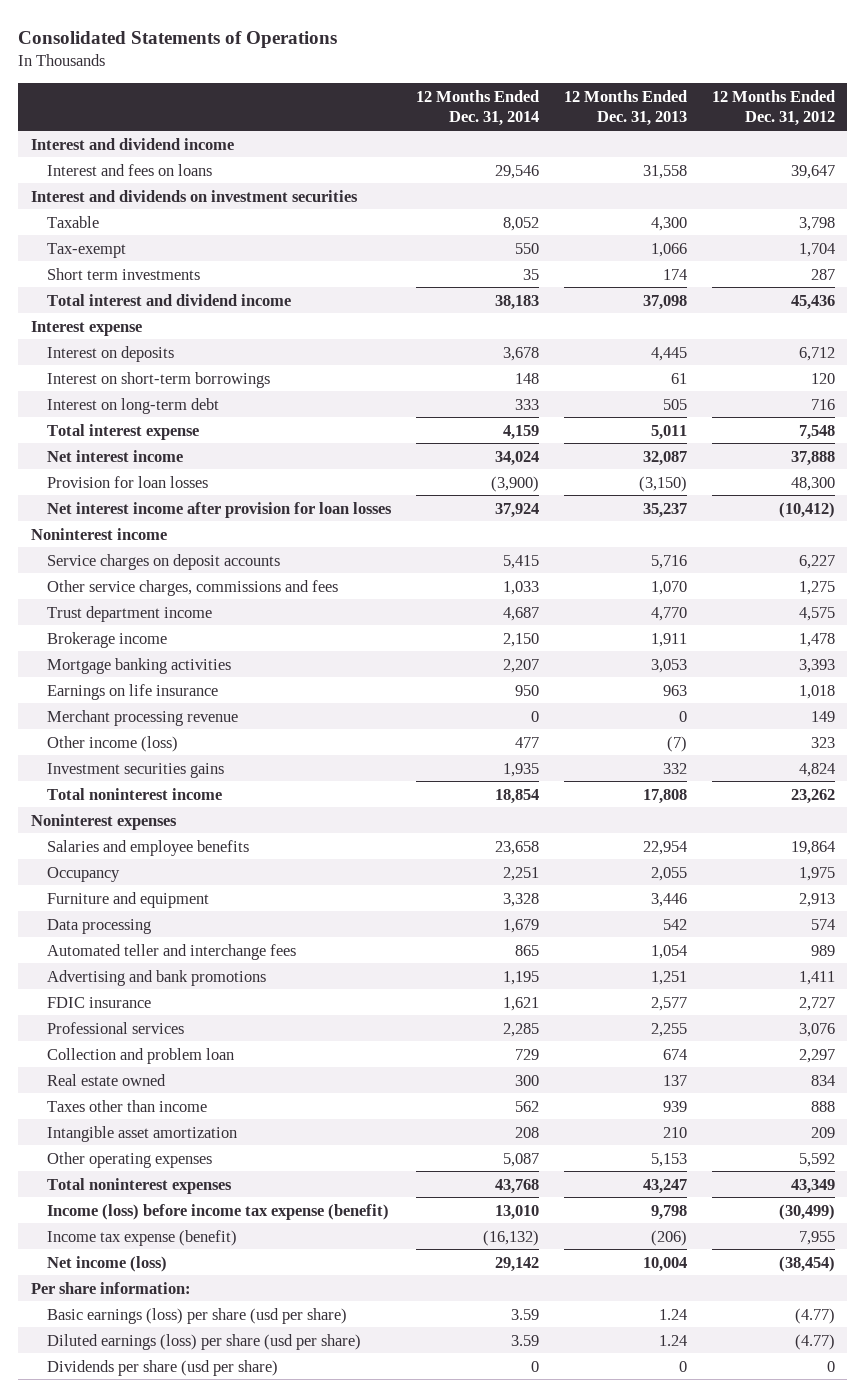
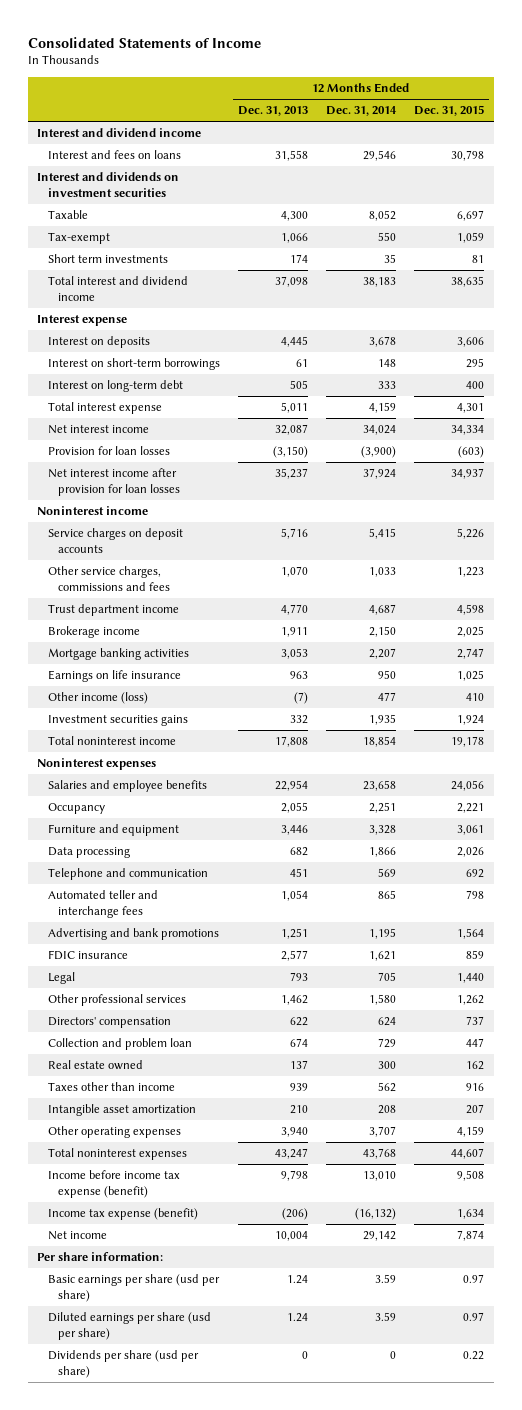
- Consolidated Statements of Operations
+ Consolidated Statements of Income
- | 12 Months Ended Dec. 31, 2014 | 12 Months Ended Dec. 31, 2013 | 12 Months Ended Dec. 31, 2012
+ | 12 Months Ended Dec. 31, 2013 | 12 Months Ended Dec. 31, 2014 | 12 Months Ended Dec. 31, 2015
- Merchant processing revenue | 0 | 0 | 149
- Data processing | 1,679 | 542 | 574
+ Data processing | 682 | 1,866 | 2,026
+ Telephone and communication | 451 | 569 | 692
- Professional services | 2,285 | 2,255 | 3,076
+ Legal | 793 | 705 | 1,440
+ Other professional services | 1,462 | 1,580 | 1,262
+ Directors' compensation | 622 | 624 | 737
- Other operating expenses | 5,087 | 5,153 | 5,592
+ Other operating expenses | 3,940 | 3,707 | 4,159
- Income (loss) before income tax expense (benefit) | 13,010 | 9,798 | (30,499)
+ Income before income tax expense (benefit) | 9,798 | 13,010 | 9,508
- Net income (loss) | 29,142 | 10,004 | (38,454)
+ Net income | 10,004 | 29,142 | 7,874
- Basic earnings (loss) per share (usd per share) | 3.59 | 1.24 | (4.77)
- Diluted earnings (loss) per share (usd per share) | 3.59 | 1.24 | (4.77)
+ Basic earnings per share (usd per share) | 1.24 | 3.59 | 0.97
+ Diluted earnings per share (usd per share) | 1.24 | 3.59 | 0.97

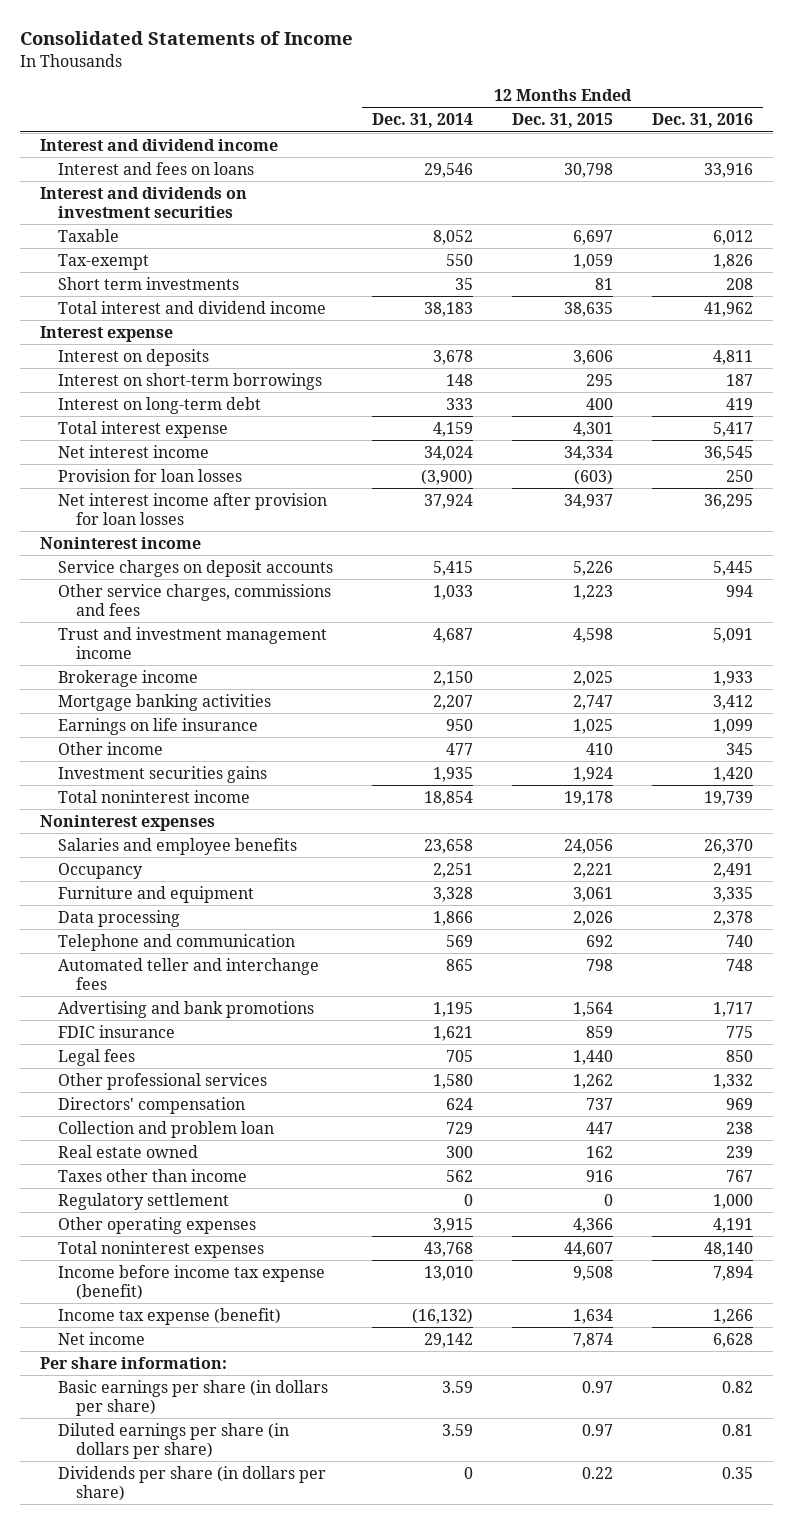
- | 12 Months Ended Dec. 31, 2013 | 12 Months Ended Dec. 31, 2014 | 12 Months Ended Dec. 31, 2015
+ | 12 Months Ended Dec. 31, 2014 | 12 Months Ended Dec. 31, 2015 | 12 Months Ended Dec. 31, 2016
- Trust department income | 4,770 | 4,687 | 4,598
+ Trust and investment management income | 4,687 | 4,598 | 5,091
- Other income (loss) | (7) | 477 | 410
+ Other income | 477 | 410 | 345
- Legal | 793 | 705 | 1,440
+ Legal fees | 705 | 1,440 | 850
- Intangible asset amortization | 210 | 208 | 207
- Other operating expenses | 3,940 | 3,707 | 4,159
+ Regulatory settlement | 0 | 0 | 1,000
+ Other operating expenses | 3,915 | 4,366 | 4,191
- Basic earnings per share (usd per share) | 1.24 | 3.59 | 0.97
- Diluted earnings per share (usd per share) | 1.24 | 3.59 | 0.97
- Dividends per share (usd per share) | 0 | 0 | 0.22
+ Basic earnings per share (in dollars per share) | 3.59 | 0.97 | 0.82
+ Diluted earnings per share (in dollars per share) | 3.59 | 0.97 | 0.81
+ Dividends per share (in dollars per share) | 0 | 0.22 | 0.35

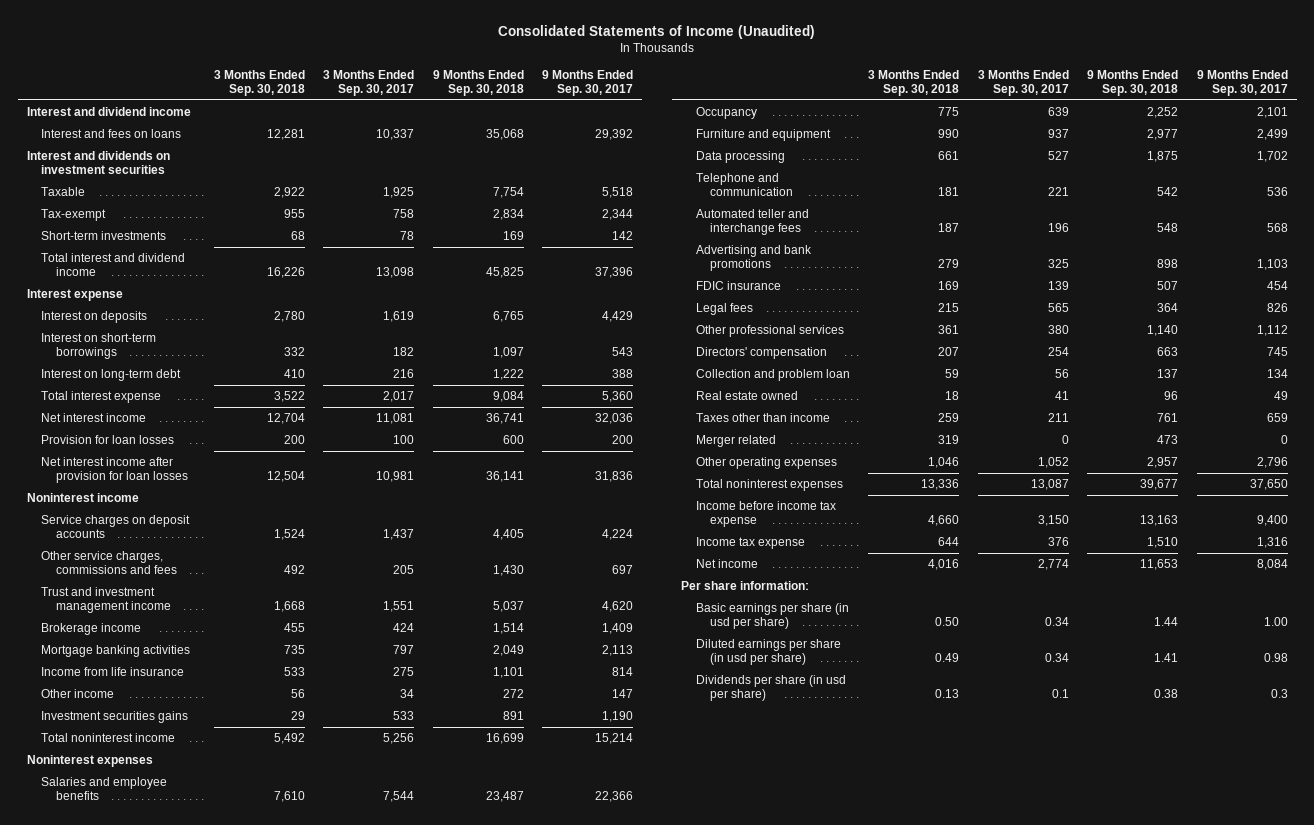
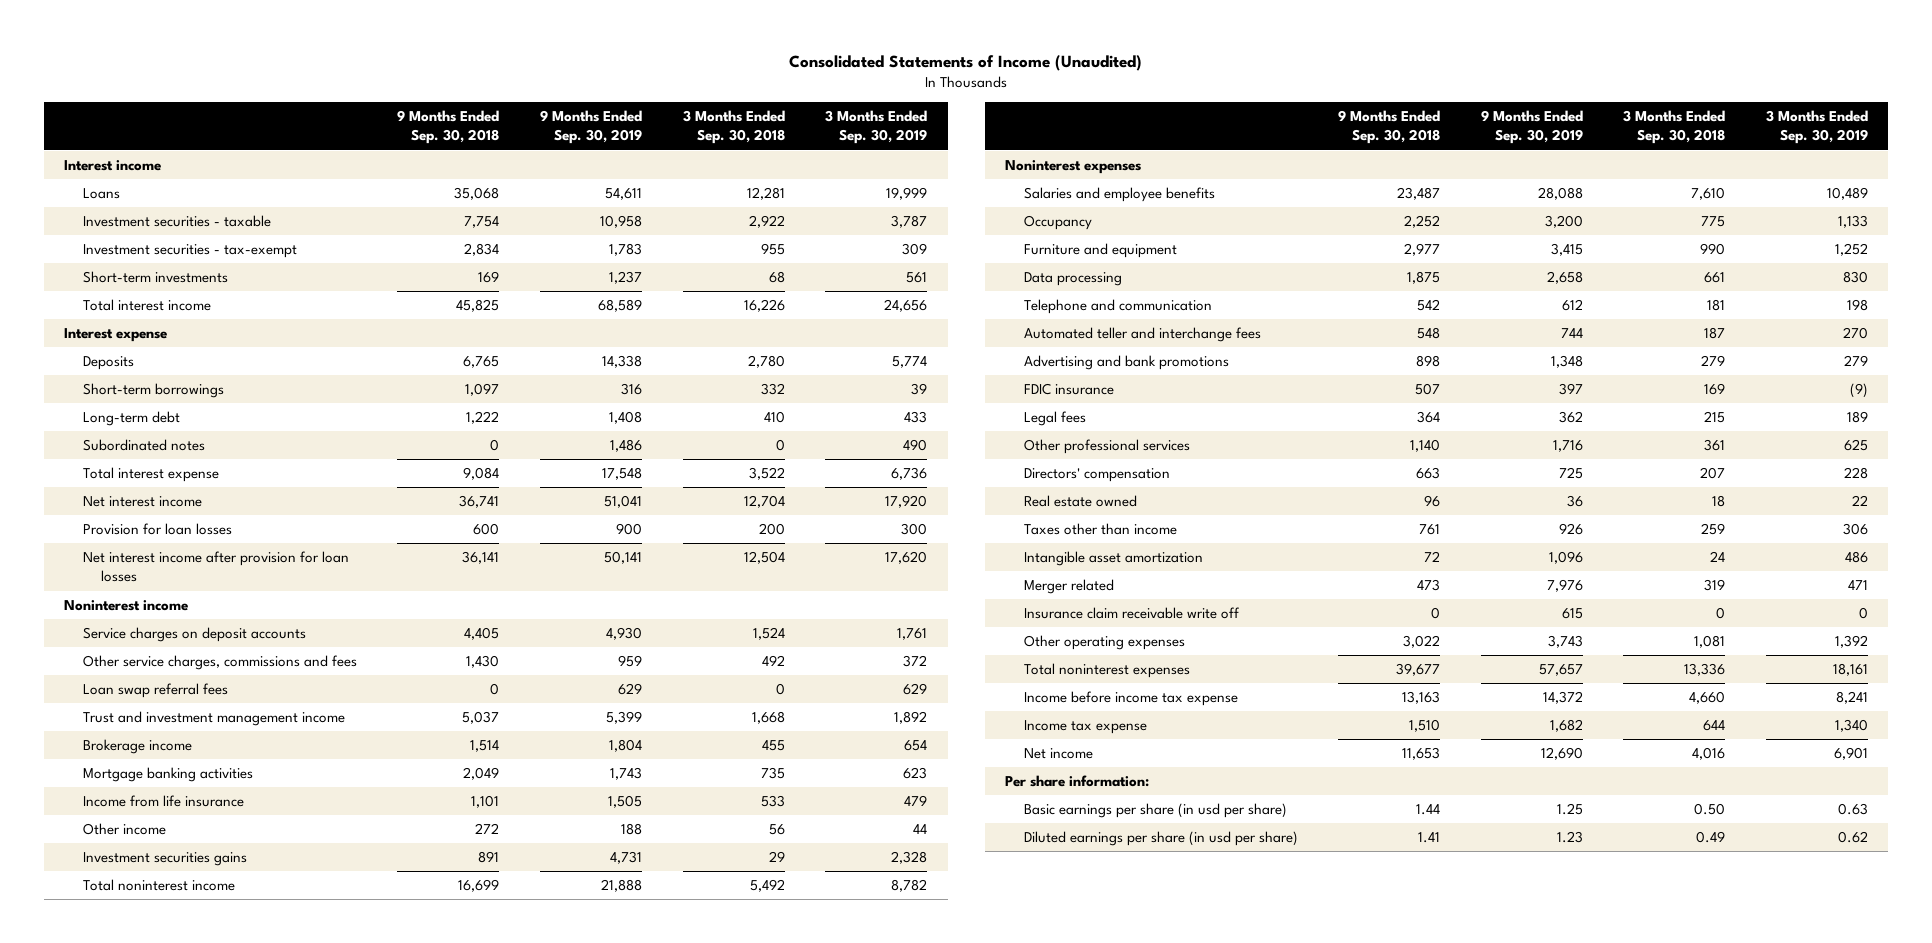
- | 3 Months Ended Sep. 30, 2018 | 3 Months Ended Sep. 30, 2017 | 9 Months Ended Sep. 30, 2018 | 9 Months Ended Sep. 30, 2017
+ | 9 Months Ended Sep. 30, 2018 | 9 Months Ended Sep. 30, 2019 | 3 Months Ended Sep. 30, 2018 | 3 Months Ended Sep. 30, 2019
- Interest and dividend income
- Interest and fees on loans | 12,281 | 10,337 | 35,068 | 29,392
- Interest and dividends on investment securities
- Taxable | 2,922 | 1,925 | 7,754 | 5,518
- Tax-exempt | 955 | 758 | 2,834 | 2,344
+ Interest income
+ Loans | 35,068 | 54,611 | 12,281 | 19,999
+ Investment securities - taxable | 7,754 | 10,958 | 2,922 | 3,787
+ Investment securities - tax-exempt | 2,834 | 1,783 | 955 | 309
- Total interest and dividend income | 16,226 | 13,098 | 45,825 | 37,396
+ Total interest income | 45,825 | 68,589 | 16,226 | 24,656
- Interest on deposits | 2,780 | 1,619 | 6,765 | 4,429
- Interest on short-term borrowings | 332 | 182 | 1,097 | 543
- Interest on long-term debt | 410 | 216 | 1,222 | 388
+ Deposits | 6,765 | 14,338 | 2,780 | 5,774
+ Short-term borrowings | 1,097 | 316 | 332 | 39
+ Long-term debt | 1,222 | 1,408 | 410 | 433
+ Subordinated notes | 0 | 1,486 | 0 | 490
+ Loan swap referral fees | 0 | 629 | 0 | 629
- Collection and problem loan | 59 | 56 | 137 | 134
+ Intangible asset amortization | 72 | 1,096 | 24 | 486
- Other operating expenses | 1,046 | 1,052 | 2,957 | 2,796
+ Insurance claim receivable write off | 0 | 615 | 0 | 0
+ Other operating expenses | 3,022 | 3,743 | 1,081 | 1,392
- Dividends per share (in usd per share) | 0.13 | 0.1 | 0.38 | 0.3

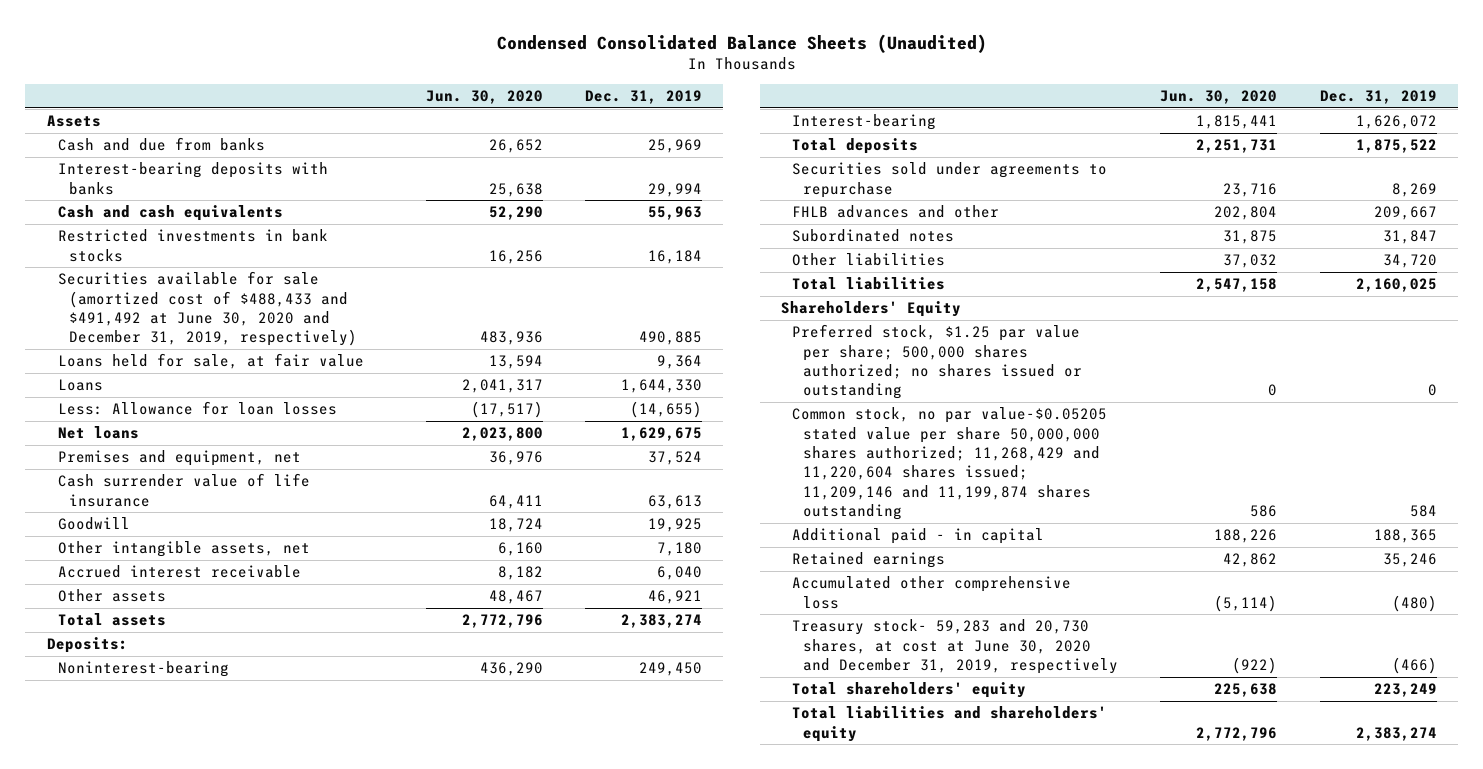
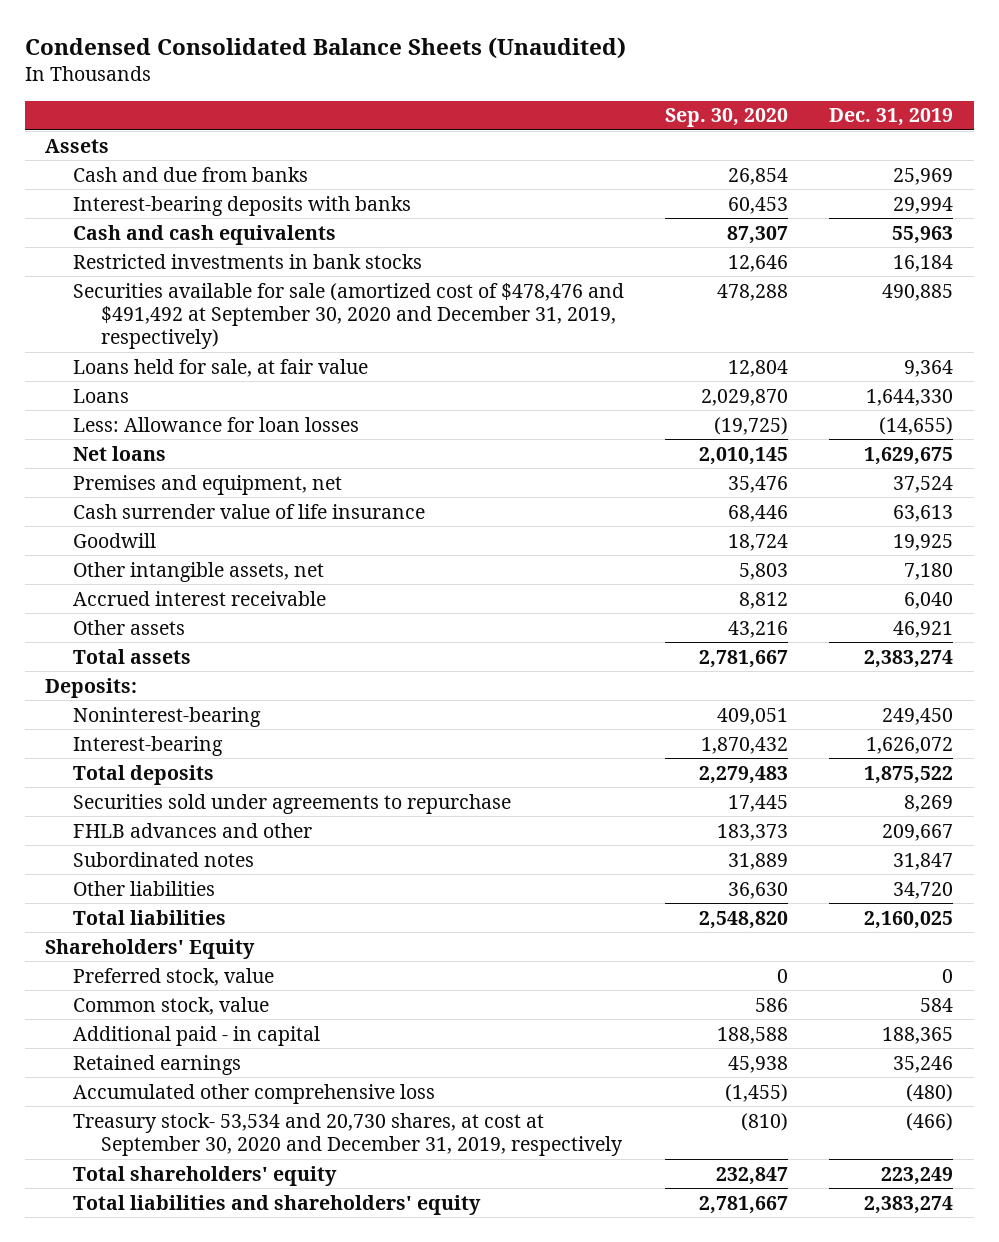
- | Jun. 30, 2020 | Dec. 31, 2019
+ | Sep. 30, 2020 | Dec. 31, 2019
- Securities available for sale (amortized cost of $488,433 and $491,492 at June 30, 2020 and December 31, 2019, respectively) | 483,936 | 490,885
+ Securities available for sale (amortized cost of $478,476 and $491,492 at September 30, 2020 and December 31, 2019, respectively) | 478,288 | 490,885
- Preferred stock, $1.25 par value per share; 500,000 shares authorized; no shares issued or outstanding | 0 | 0
- Common stock, no par value-$0.05205 stated value per share 50,000,000 shares authorized; 11,268,429 and 11,220,604 shares issued; 11,209,146 and 11,199,874 shares outstanding | 586 | 584
+ Preferred stock, value | 0 | 0
+ Common stock, value | 586 | 584
- Treasury stock- 59,283 and 20,730 shares, at cost at June 30, 2020 and December 31, 2019, respectively | (922) | (466)
+ Treasury stock- 53,534 and 20,730 shares, at cost at September 30, 2020 and December 31, 2019, respectively | (810) | (466)

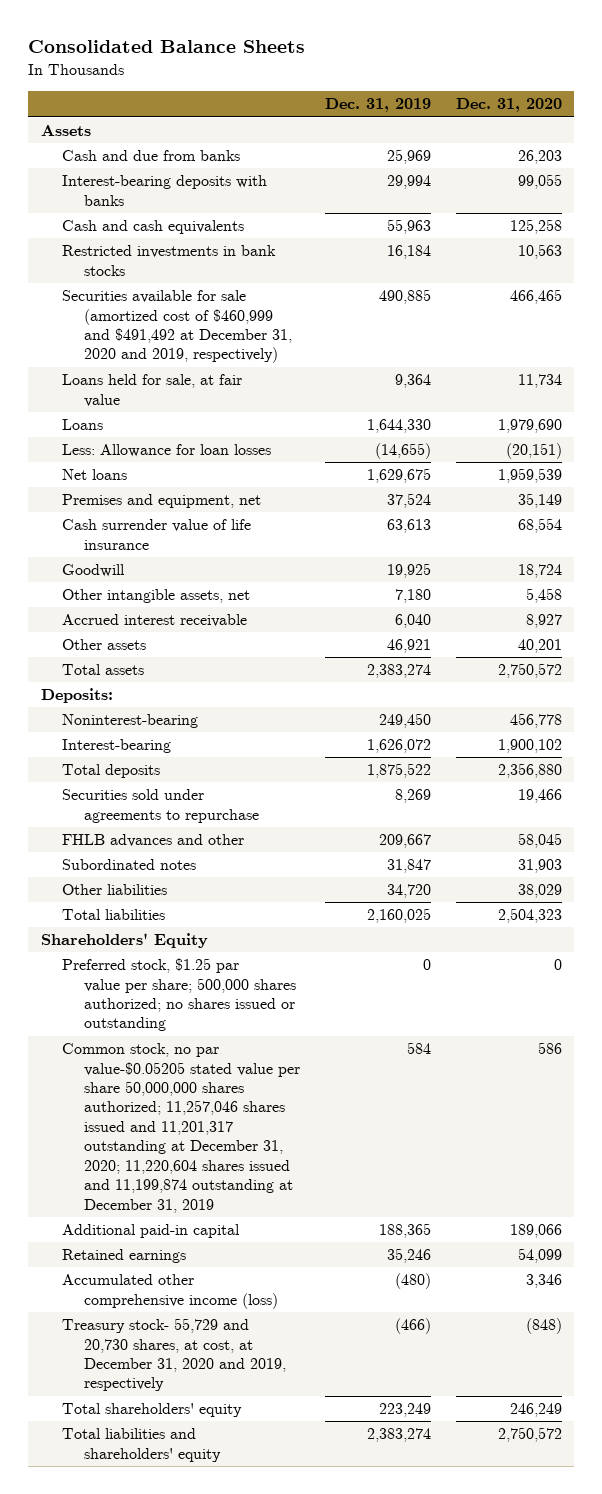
- Condensed Consolidated Balance Sheets (Unaudited)
+ Consolidated Balance Sheets
- | Sep. 30, 2020 | Dec. 31, 2019
+ | Dec. 31, 2019 | Dec. 31, 2020
- Securities available for sale (amortized cost of $478,476 and $491,492 at September 30, 2020 and December 31, 2019, respectively) | 478,288 | 490,885
+ Securities available for sale (amortized cost of $460,999 and $491,492 at December 31, 2020 and 2019, respectively) | 490,885 | 466,465
- Preferred stock, value | 0 | 0
- Common stock, value | 586 | 584
- Additional paid - in capital | 188,588 | 188,365
+ Preferred stock, $1.25 par value per share; 500,000 shares authorized; no shares issued or outstanding | 0 | 0
+ Common stock, no par value-$0.05205 stated value per share 50,000,000 shares authorized; 11,257,046 shares issued and 11,201,317 outstanding at December 31, 2020; 11,220,604 shares issued and 11,199,874 outstanding at December 31, 2019 | 584 | 586
+ Additional paid-in capital | 188,365 | 189,066
- Accumulated other comprehensive loss | (1,455) | (480)
- Treasury stock- 53,534 and 20,730 shares, at cost at September 30, 2020 and December 31, 2019, respectively | (810) | (466)
+ Accumulated other comprehensive income (loss) | (480) | 3,346
+ Treasury stock- 55,729 and 20,730 shares, at cost, at December 31, 2020 and 2019, respectively | (466) | (848)

